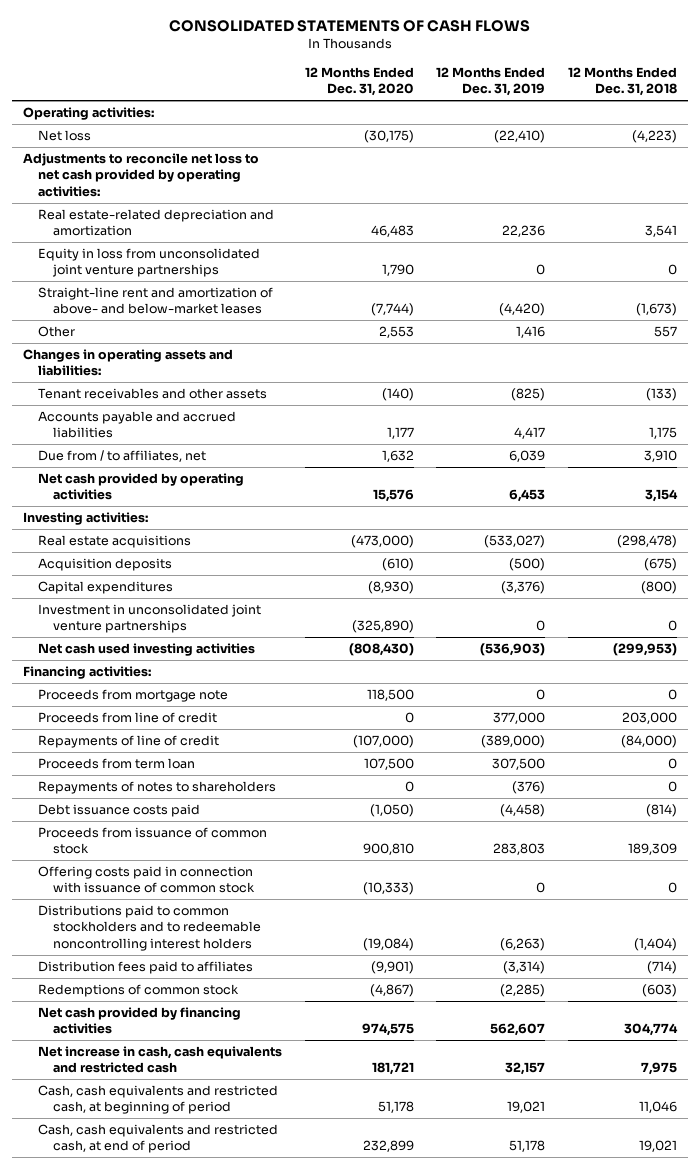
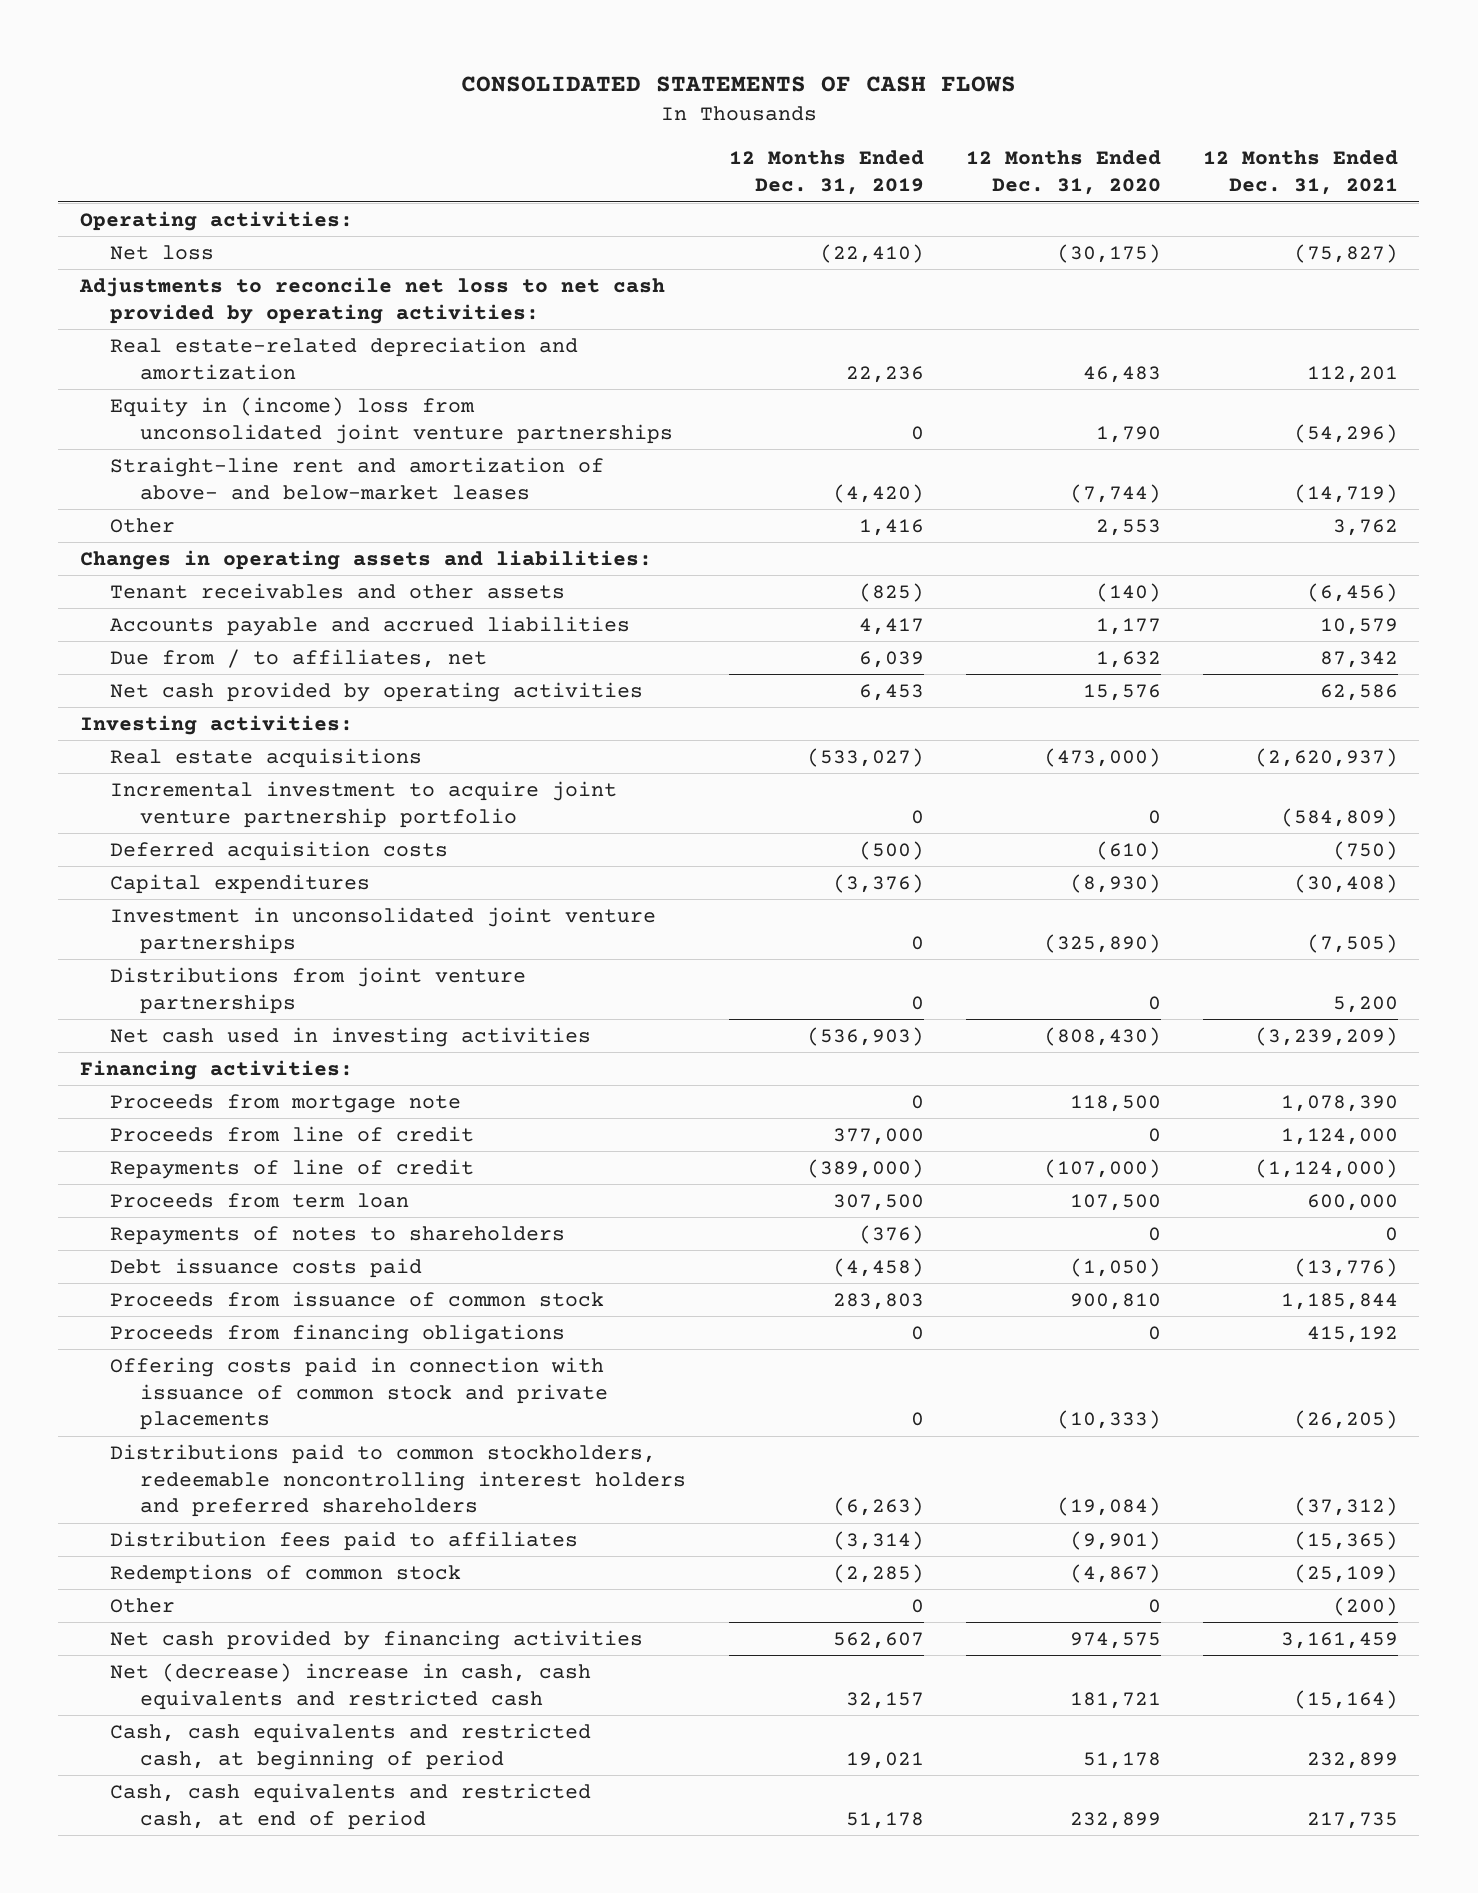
- | 12 Months Ended Dec. 31, 2020 | 12 Months Ended Dec. 31, 2019 | 12 Months Ended Dec. 31, 2018
+ | 12 Months Ended Dec. 31, 2019 | 12 Months Ended Dec. 31, 2020 | 12 Months Ended Dec. 31, 2021
- Equity in loss from unconsolidated joint venture partnerships | 1,790 | 0 | 0
+ Equity in (income) loss from unconsolidated joint venture partnerships | 0 | 1,790 | (54,296)
- Acquisition deposits | (610) | (500) | (675)
+ Incremental investment to acquire joint venture partnership portfolio | 0 | 0 | (584,809)
+ Deferred acquisition costs | (500) | (610) | (750)
- Net cash used investing activities | (808,430) | (536,903) | (299,953)
+ Distributions from joint venture partnerships | 0 | 0 | 5,200
+ Net cash used in investing activities | (536,903) | (808,430) | (3,239,209)
- Offering costs paid in connection with issuance of common stock | (10,333) | 0 | 0
- Distributions paid to common stockholders and to redeemable noncontrolling interest holders | (19,084) | (6,263) | (1,404)
+ Proceeds from financing obligations | 0 | 0 | 415,192
+ Offering costs paid in connection with issuance of common stock and private placements | 0 | (10,333) | (26,205)
+ Distributions paid to common stockholders, redeemable noncontrolling interest holders and preferred shareholders | (6,263) | (19,084) | (37,312)
+ Other | 0 | 0 | (200)
- Net increase in cash, cash equivalents and restricted cash | 181,721 | 32,157 | 7,975
+ Net (decrease) increase in cash, cash equivalents and restricted cash | 32,157 | 181,721 | (15,164)

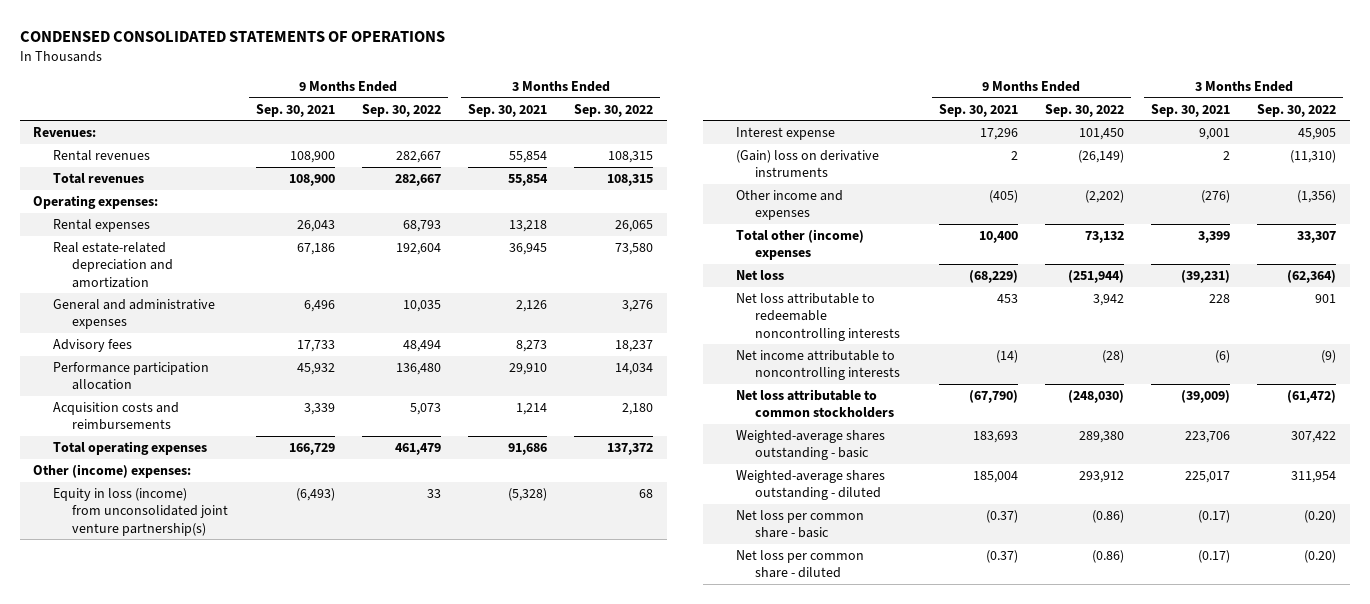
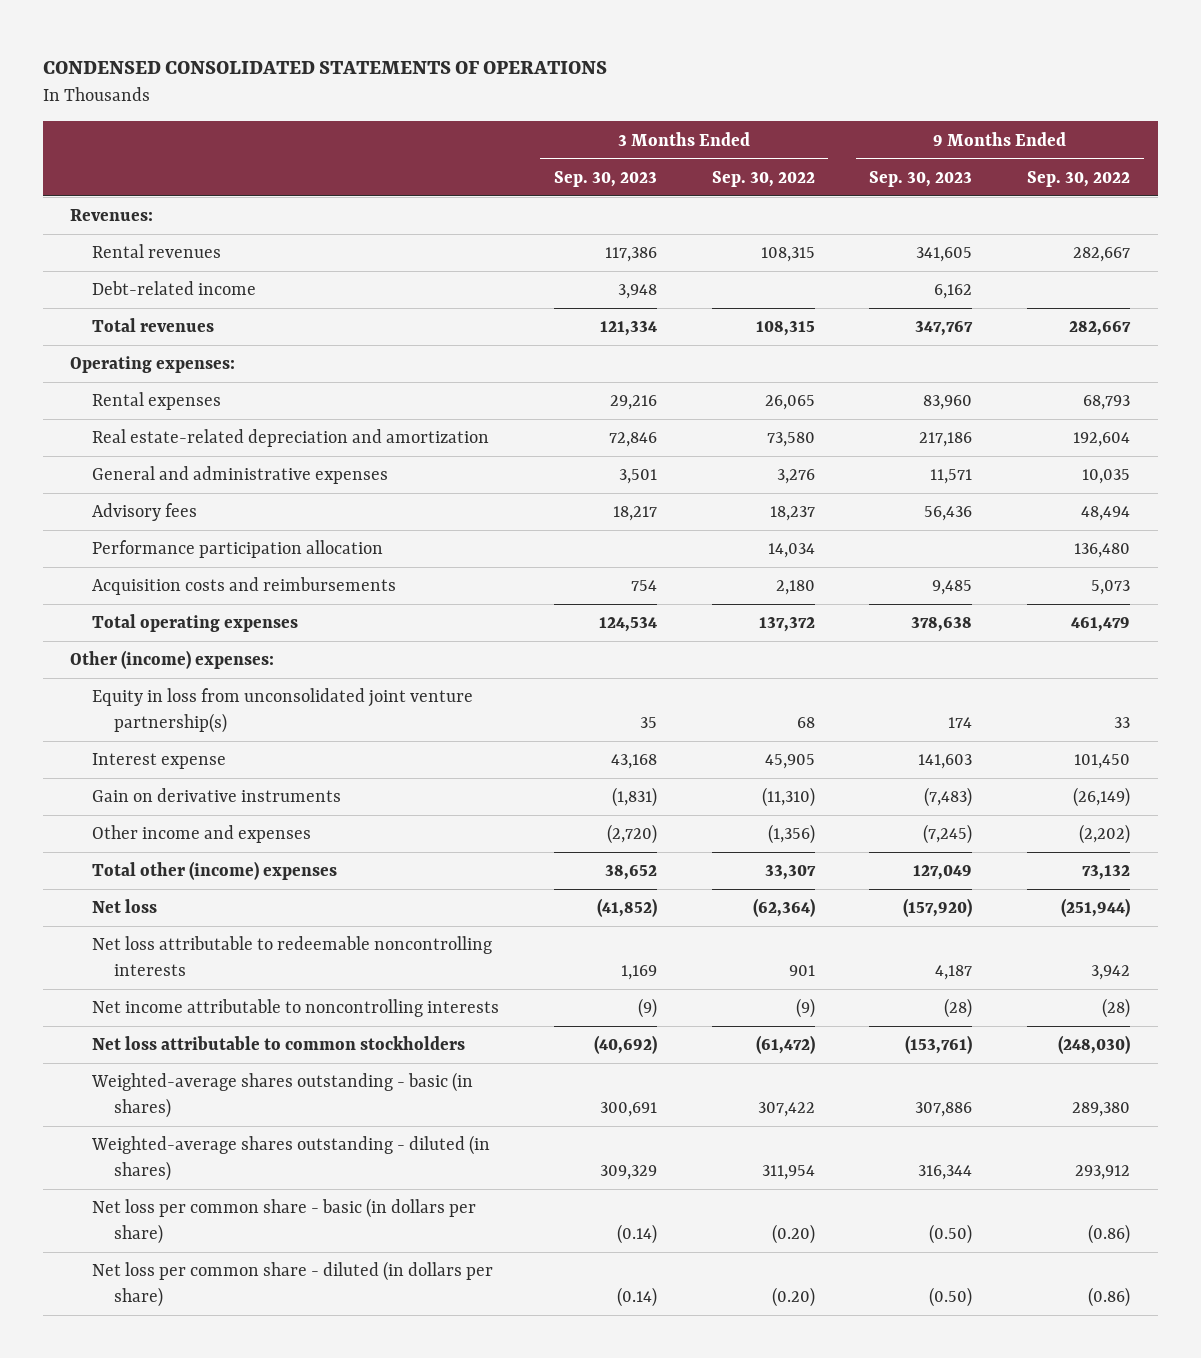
- | 9 Months Ended Sep. 30, 2021 | 9 Months Ended Sep. 30, 2022 | 3 Months Ended Sep. 30, 2021 | 3 Months Ended Sep. 30, 2022
+ | 3 Months Ended Sep. 30, 2023 | 3 Months Ended Sep. 30, 2022 | 9 Months Ended Sep. 30, 2023 | 9 Months Ended Sep. 30, 2022
+ Debt-related income | 3,948 | | 6,162 |
- Equity in loss (income) from unconsolidated joint venture partnership(s) | (6,493) | 33 | (5,328) | 68
+ Equity in loss from unconsolidated joint venture partnership(s) | 35 | 68 | 174 | 33
- (Gain) loss on derivative instruments | 2 | (26,149) | 2 | (11,310)
+ Gain on derivative instruments | (1,831) | (11,310) | (7,483) | (26,149)
- Weighted-average shares outstanding - basic | 183,693 | 289,380 | 223,706 | 307,422
- Weighted-average shares outstanding - diluted | 185,004 | 293,912 | 225,017 | 311,954
- Net loss per common share - basic | (0.37) | (0.86) | (0.17) | (0.20)
- Net loss per common share - diluted | (0.37) | (0.86) | (0.17) | (0.20)
+ Weighted-average shares outstanding - basic (in shares) | 300,691 | 307,422 | 307,886 | 289,380
+ Weighted-average shares outstanding - diluted (in shares) | 309,329 | 311,954 | 316,344 | 293,912
+ Net loss per common share - basic (in dollars per share) | (0.14) | (0.20) | (0.50) | (0.86)
+ Net loss per common share - diluted (in dollars per share) | (0.14) | (0.20) | (0.50) | (0.86)

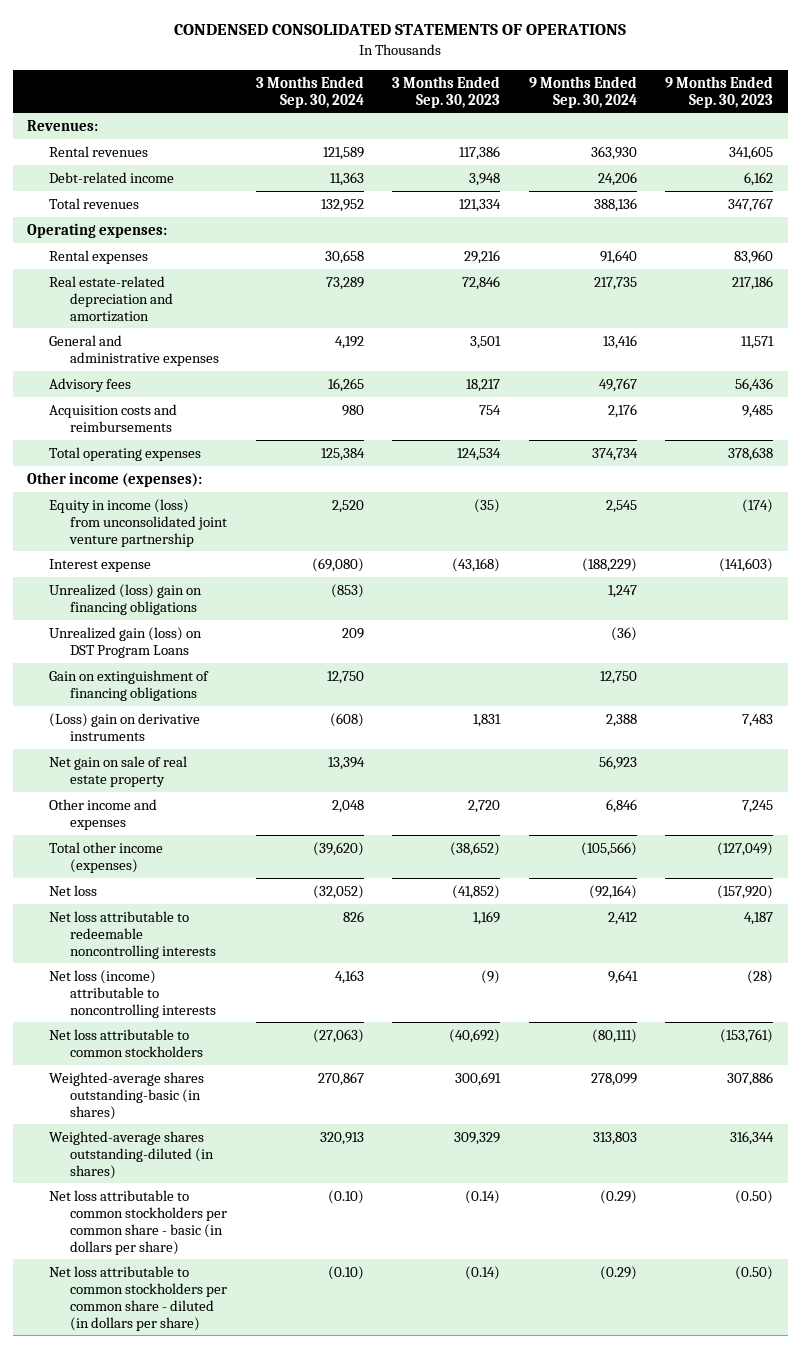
- | 3 Months Ended Sep. 30, 2023 | 3 Months Ended Sep. 30, 2022 | 9 Months Ended Sep. 30, 2023 | 9 Months Ended Sep. 30, 2022
+ | 3 Months Ended Sep. 30, 2024 | 3 Months Ended Sep. 30, 2023 | 9 Months Ended Sep. 30, 2024 | 9 Months Ended Sep. 30, 2023
- Performance participation allocation | | 14,034 | | 136,480
- Other (income) expenses:
- Equity in loss from unconsolidated joint venture partnership(s) | 35 | 68 | 174 | 33
- Interest expense | 43,168 | 45,905 | 141,603 | 101,450
- Gain on derivative instruments | (1,831) | (11,310) | (7,483) | (26,149)
- Other income and expenses | (2,720) | (1,356) | (7,245) | (2,202)
- Total other (income) expenses | 38,652 | 33,307 | 127,049 | 73,132
+ Other income (expenses):
+ Equity in income (loss) from unconsolidated joint venture partnership | 2,520 | (35) | 2,545 | (174)
+ Interest expense | (69,080) | (43,168) | (188,229) | (141,603)
+ Unrealized (loss) gain on financing obligations | (853) | | 1,247 |
+ Unrealized gain (loss) on DST Program Loans | 209 | | (36) |
+ Gain on extinguishment of financing obligations | 12,750 | | 12,750 |
+ (Loss) gain on derivative instruments | (608) | 1,831 | 2,388 | 7,483
+ Net gain on sale of real estate property | 13,394 | | 56,923 |
+ Other income and expenses | 2,048 | 2,720 | 6,846 | 7,245
+ Total other income (expenses) | (39,620) | (38,652) | (105,566) | (127,049)
- Net income attributable to noncontrolling interests | (9) | (9) | (28) | (28)
+ Net loss (income) attributable to noncontrolling interests | 4,163 | (9) | 9,641 | (28)
- Weighted-average shares outstanding - basic (in shares) | 300,691 | 307,422 | 307,886 | 289,380
- Weighted-average shares outstanding - diluted (in shares) | 309,329 | 311,954 | 316,344 | 293,912
- Net loss per common share - basic (in dollars per share) | (0.14) | (0.20) | (0.50) | (0.86)
- Net loss per common share - diluted (in dollars per share) | (0.14) | (0.20) | (0.50) | (0.86)
+ Weighted-average shares outstanding-basic (in shares) | 270,867 | 300,691 | 278,099 | 307,886
+ Weighted-average shares outstanding-diluted (in shares) | 320,913 | 309,329 | 313,803 | 316,344
+ Net loss attributable to common stockholders per common share - basic (in dollars per share) | (0.10) | (0.14) | (0.29) | (0.50)
+ Net loss attributable to common stockholders per common share - diluted (in dollars per share) | (0.10) | (0.14) | (0.29) | (0.50)

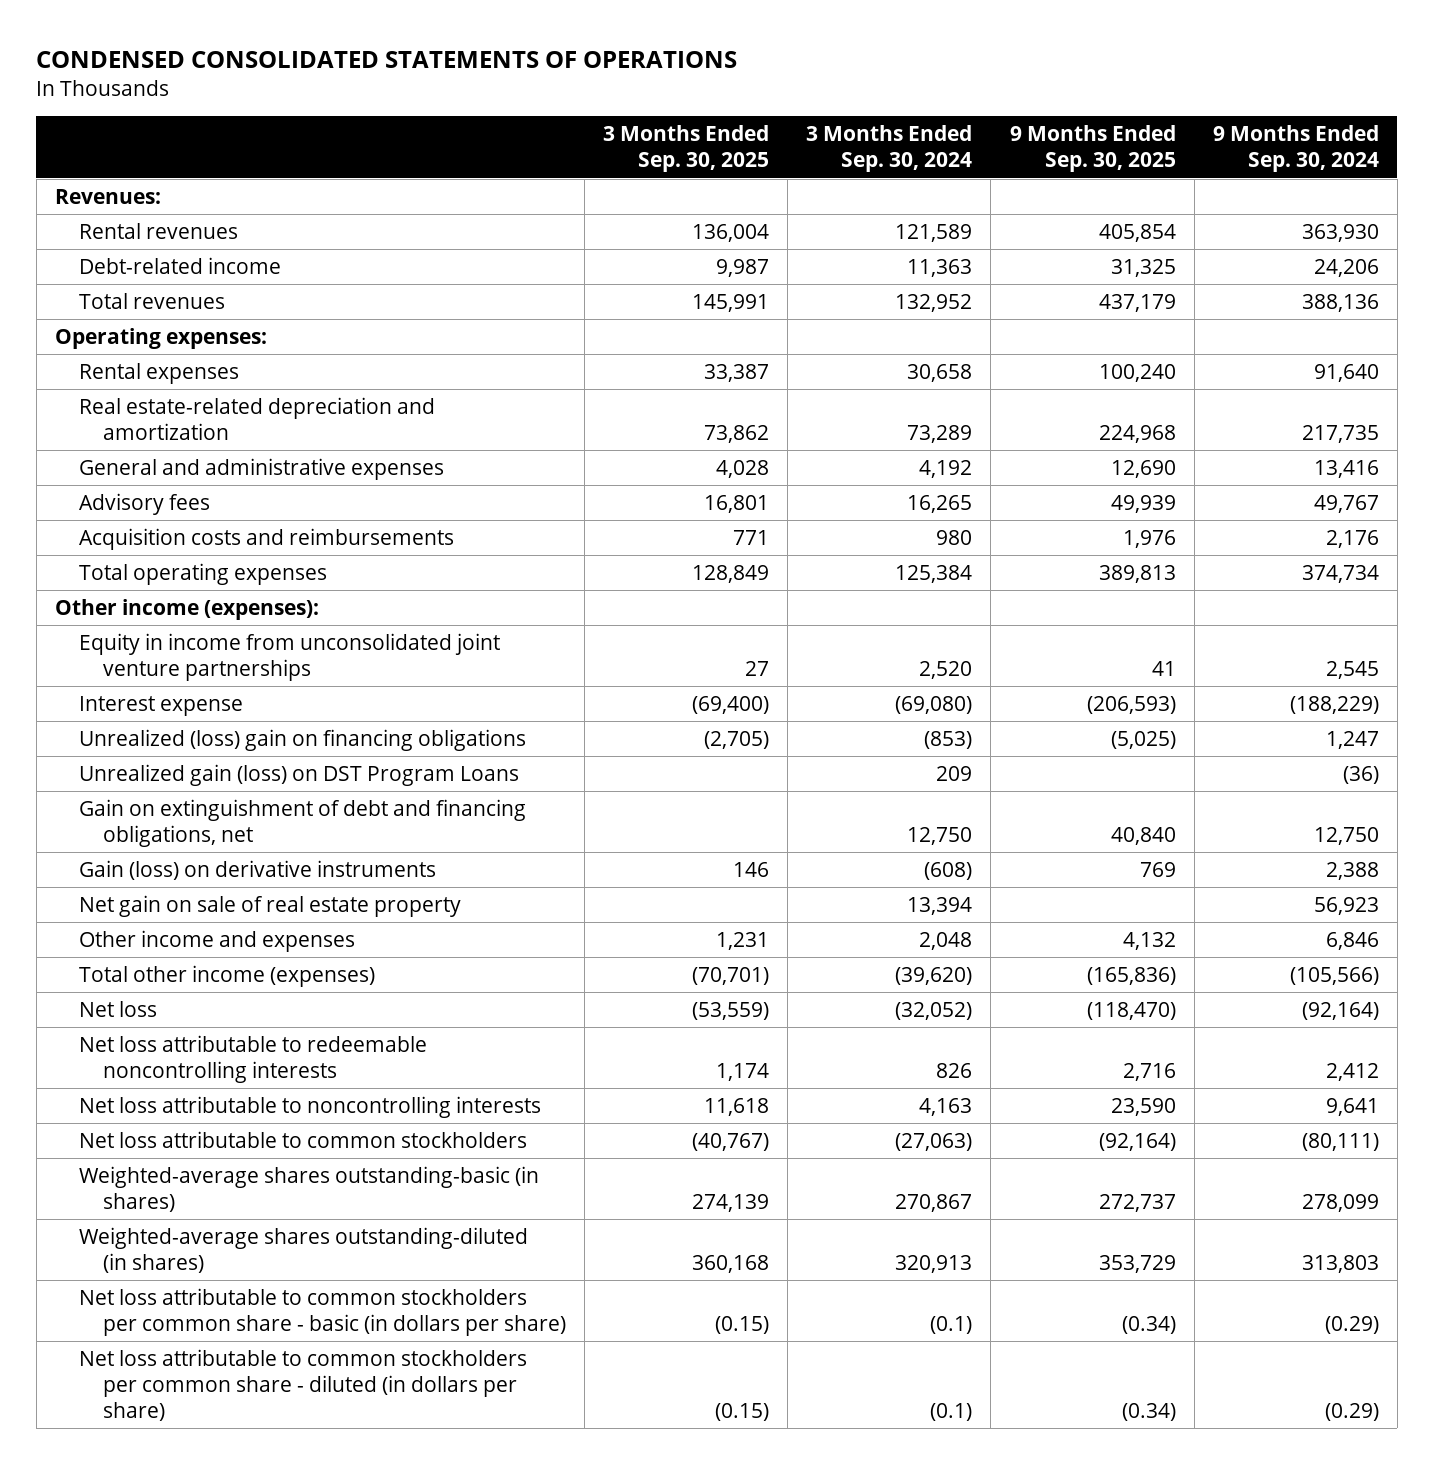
- | 3 Months Ended Sep. 30, 2024 | 3 Months Ended Sep. 30, 2023 | 9 Months Ended Sep. 30, 2024 | 9 Months Ended Sep. 30, 2023
+ | 3 Months Ended Sep. 30, 2025 | 3 Months Ended Sep. 30, 2024 | 9 Months Ended Sep. 30, 2025 | 9 Months Ended Sep. 30, 2024
- Equity in income (loss) from unconsolidated joint venture partnership | 2,520 | (35) | 2,545 | (174)
+ Equity in income from unconsolidated joint venture partnerships | 27 | 2,520 | 41 | 2,545
- Gain on extinguishment of financing obligations | 12,750 | | 12,750 |
- (Loss) gain on derivative instruments | (608) | 1,831 | 2,388 | 7,483
+ Gain on extinguishment of debt and financing obligations, net | | 12,750 | 40,840 | 12,750
+ Gain (loss) on derivative instruments | 146 | (608) | 769 | 2,388
- Net loss (income) attributable to noncontrolling interests | 4,163 | (9) | 9,641 | (28)
+ Net loss attributable to noncontrolling interests | 11,618 | 4,163 | 23,590 | 9,641
- Net loss attributable to common stockholders per common share - basic (in dollars per share) | (0.10) | (0.14) | (0.29) | (0.50)
- Net loss attributable to common stockholders per common share - diluted (in dollars per share) | (0.10) | (0.14) | (0.29) | (0.50)
+ Net loss attributable to common stockholders per common share - basic (in dollars per share) | (0.15) | (0.1) | (0.34) | (0.29)
+ Net loss attributable to common stockholders per common share - diluted (in dollars per share) | (0.15) | (0.1) | (0.34) | (0.29)

